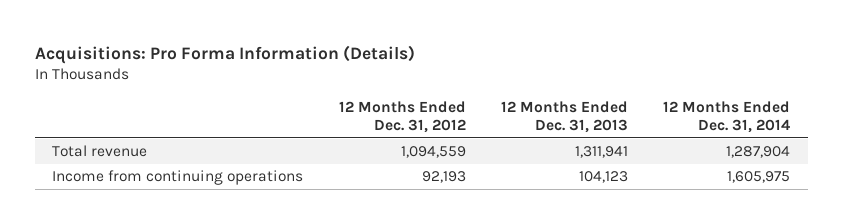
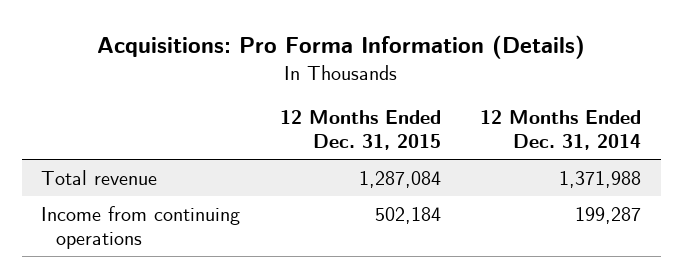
- | 12 Months Ended Dec. 31, 2012 | 12 Months Ended Dec. 31, 2013 | 12 Months Ended Dec. 31, 2014
+ | 12 Months Ended Dec. 31, 2015 | 12 Months Ended Dec. 31, 2014
- Total revenue | 1,094,559 | 1,311,941 | 1,287,904
- Income from continuing operations | 92,193 | 104,123 | 1,605,975
+ Total revenue | 1,287,084 | 1,371,988
+ Income from continuing operations | 502,184 | 199,287

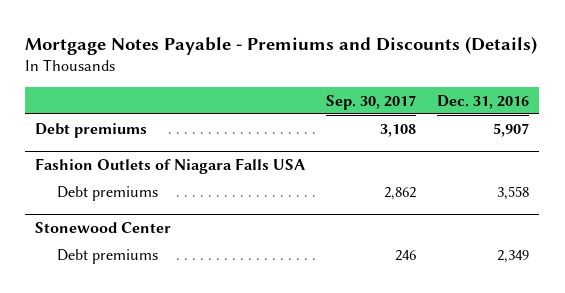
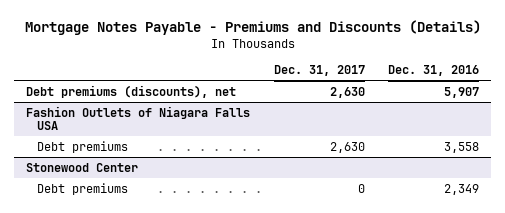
- | Sep. 30, 2017 | Dec. 31, 2016
+ | Dec. 31, 2017 | Dec. 31, 2016
- Debt premiums | 3,108 | 5,907
+ Debt premiums (discounts), net | 2,630 | 5,907

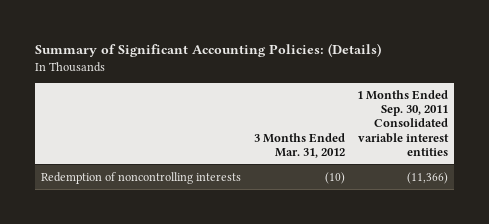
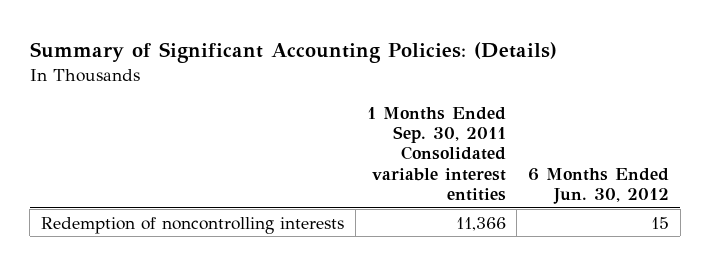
- | 3 Months Ended Mar. 31, 2012 | 1 Months Ended Sep. 30, 2011 Consolidated variable interest entities
+ | 1 Months Ended Sep. 30, 2011 Consolidated variable interest entities | 6 Months Ended Jun. 30, 2012
- Redemption of noncontrolling interests | (10) | (11,366)
+ Redemption of noncontrolling interests | 11,366 | 15

